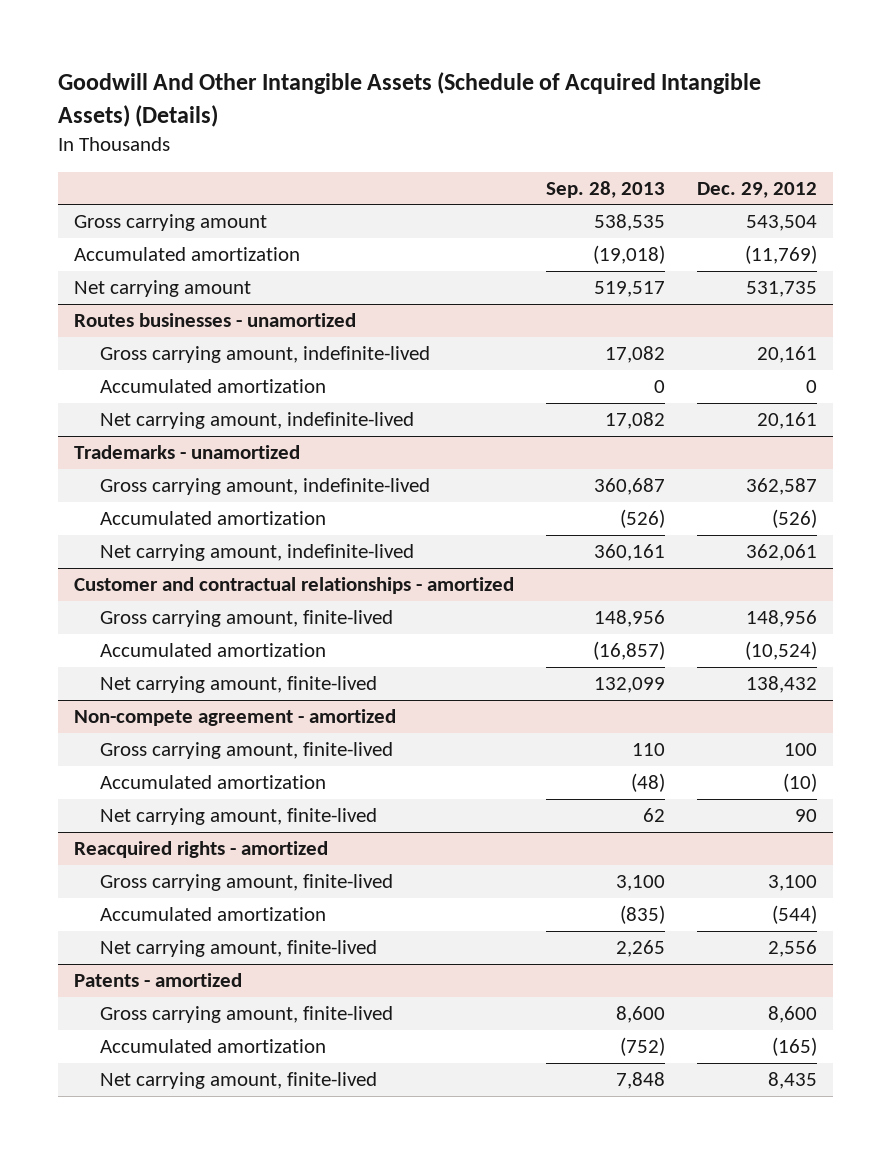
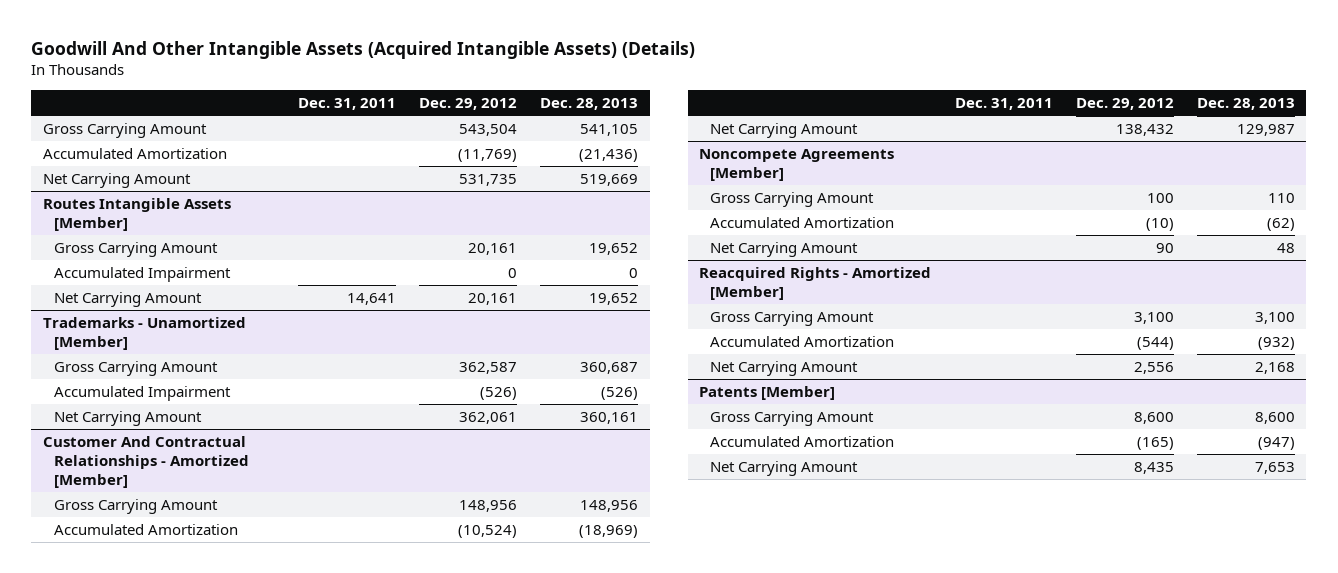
- Goodwill And Other Intangible Assets (Schedule of Acquired Intangible Assets) (Details)
+ Goodwill And Other Intangible Assets (Acquired Intangible Assets) (Details)
- | Sep. 28, 2013 | Dec. 29, 2012
+ | Dec. 31, 2011 | Dec. 29, 2012 | Dec. 28, 2013
- Gross carrying amount | 538,535 | 543,504
- Accumulated amortization | (19,018) | (11,769)
- Net carrying amount | 519,517 | 531,735
- Routes businesses - unamortized
- Gross carrying amount, indefinite-lived | 17,082 | 20,161
- Accumulated amortization | 0 | 0
- Net carrying amount, indefinite-lived | 17,082 | 20,161
- Trademarks - unamortized
- Gross carrying amount, indefinite-lived | 360,687 | 362,587
- Accumulated amortization | (526) | (526)
- Net carrying amount, indefinite-lived | 360,161 | 362,061
- Customer and contractual relationships - amortized
- Gross carrying amount, finite-lived | 148,956 | 148,956
- Accumulated amortization | (16,857) | (10,524)
- Net carrying amount, finite-lived | 132,099 | 138,432
- Non-compete agreement - amortized
- Gross carrying amount, finite-lived | 110 | 100
- Accumulated amortization | (48) | (10)
- Net carrying amount, finite-lived | 62 | 90
- Reacquired rights - amortized
- Gross carrying amount, finite-lived | 3,100 | 3,100
- Accumulated amortization | (835) | (544)
- Net carrying amount, finite-lived | 2,265 | 2,556
- Patents - amortized
- Gross carrying amount, finite-lived | 8,600 | 8,600
- Accumulated amortization | (752) | (165)
- Net carrying amount, finite-lived | 7,848 | 8,435
+ Gross Carrying Amount | | 543,504 | 541,105
+ Accumulated Amortization | | (11,769) | (21,436)
+ Net Carrying Amount | | 531,735 | 519,669
+ Routes Intangible Assets [Member]
+ Gross Carrying Amount | | 20,161 | 19,652
+ Accumulated Impairment | | 0 | 0
+ Net Carrying Amount | 14,641 | 20,161 | 19,652
+ Trademarks - Unamortized [Member]
+ Gross Carrying Amount | | 362,587 | 360,687
+ Accumulated Impairment | | (526) | (526)
+ Net Carrying Amount | | 362,061 | 360,161
+ Customer And Contractual Relationships - Amortized [Member]
+ Gross Carrying Amount | | 148,956 | 148,956
+ Accumulated Amortization | | (10,524) | (18,969)
+ Net Carrying Amount | | 138,432 | 129,987
+ Noncompete Agreements [Member]
+ Gross Carrying Amount | | 100 | 110
+ Accumulated Amortization | | (10) | (62)
+ Net Carrying Amount | | 90 | 48
+ Reacquired Rights - Amortized [Member]
+ Gross Carrying Amount | | 3,100 | 3,100
+ Accumulated Amortization | | (544) | (932)
+ Net Carrying Amount | | 2,556 | 2,168
+ Patents [Member]
+ Gross Carrying Amount | | 8,600 | 8,600
+ Accumulated Amortization | | (165) | (947)
+ Net Carrying Amount | | 8,435 | 7,653

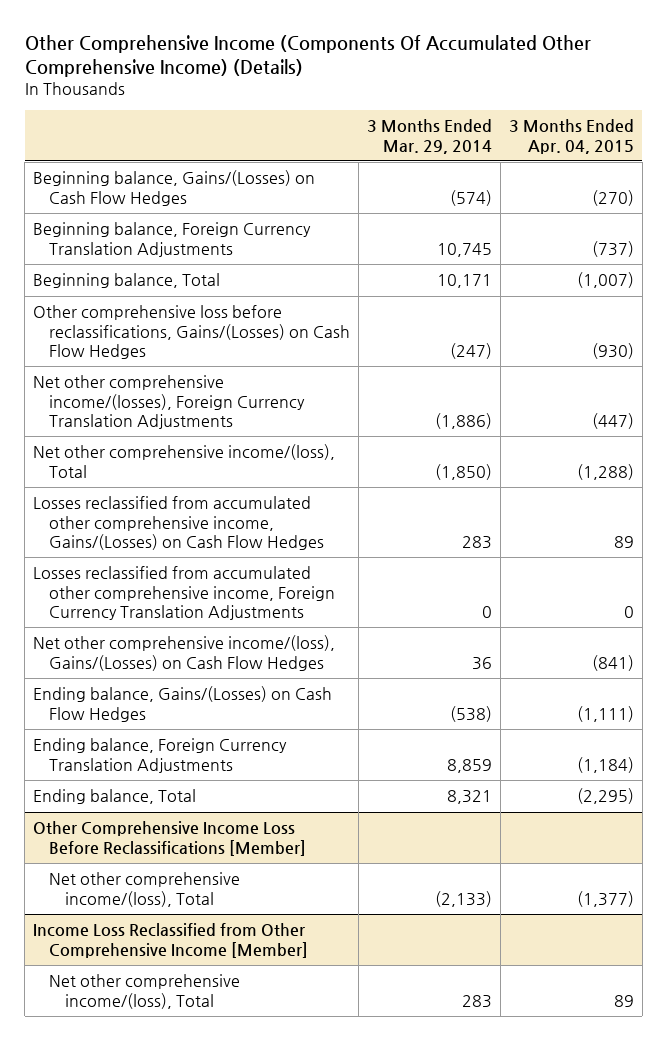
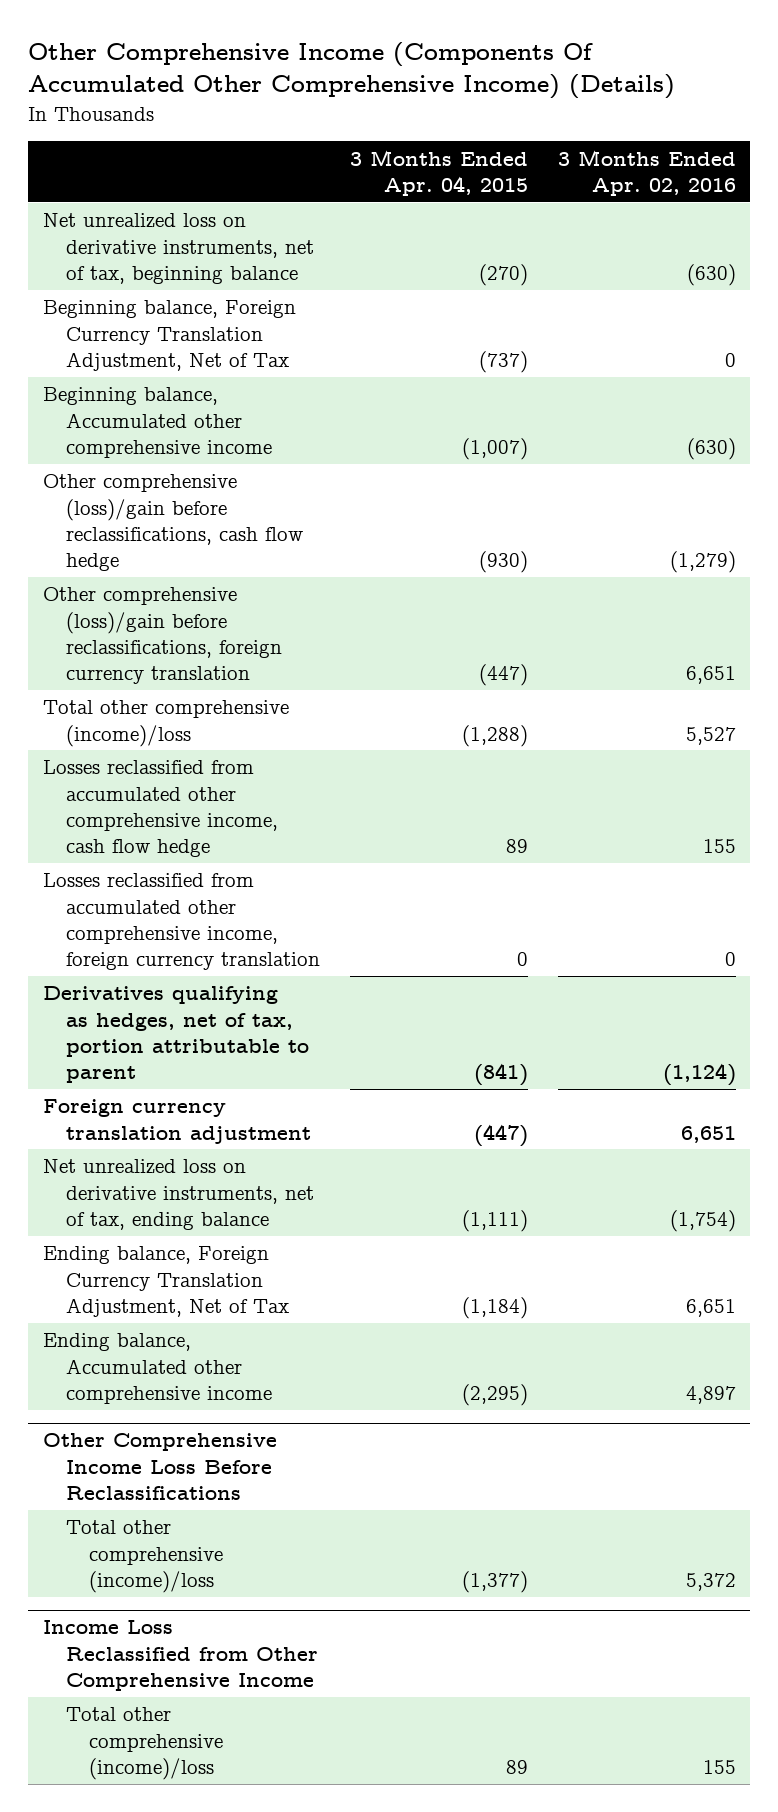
- | 3 Months Ended Mar. 29, 2014 | 3 Months Ended Apr. 04, 2015
+ | 3 Months Ended Apr. 04, 2015 | 3 Months Ended Apr. 02, 2016
- Beginning balance, Gains/(Losses) on Cash Flow Hedges | (574) | (270)
- Beginning balance, Foreign Currency Translation Adjustments | 10,745 | (737)
- Beginning balance, Total | 10,171 | (1,007)
- Other comprehensive loss before reclassifications, Gains/(Losses) on Cash Flow Hedges | (247) | (930)
- Net other comprehensive income/(losses), Foreign Currency Translation Adjustments | (1,886) | (447)
- Net other comprehensive income/(loss), Total | (1,850) | (1,288)
- Losses reclassified from accumulated other comprehensive income, Gains/(Losses) on Cash Flow Hedges | 283 | 89
- Losses reclassified from accumulated other comprehensive income, Foreign Currency Translation Adjustments | 0 | 0
- Net other comprehensive income/(loss), Gains/(Losses) on Cash Flow Hedges | 36 | (841)
- Ending balance, Gains/(Losses) on Cash Flow Hedges | (538) | (1,111)
- Ending balance, Foreign Currency Translation Adjustments | 8,859 | (1,184)
- Ending balance, Total | 8,321 | (2,295)
- Other Comprehensive Income Loss Before Reclassifications [Member]
- Net other comprehensive income/(loss), Total | (2,133) | (1,377)
- Income Loss Reclassified from Other Comprehensive Income [Member]
- Net other comprehensive income/(loss), Total | 283 | 89
+ Net unrealized loss on derivative instruments, net of tax, beginning balance | (270) | (630)
+ Beginning balance, Foreign Currency Translation Adjustment, Net of Tax | (737) | 0
+ Beginning balance, Accumulated other comprehensive income | (1,007) | (630)
+ Other comprehensive (loss)/gain before reclassifications, cash flow hedge | (930) | (1,279)
+ Other comprehensive (loss)/gain before reclassifications, foreign currency translation | (447) | 6,651
+ Total other comprehensive (income)/loss | (1,288) | 5,527
+ Losses reclassified from accumulated other comprehensive income, cash flow hedge | 89 | 155
+ Losses reclassified from accumulated other comprehensive income, foreign currency translation | 0 | 0
+ Derivatives qualifying as hedges, net of tax, portion attributable to parent | (841) | (1,124)
+ Foreign currency translation adjustment | (447) | 6,651
+ Net unrealized loss on derivative instruments, net of tax, ending balance | (1,111) | (1,754)
+ Ending balance, Foreign Currency Translation Adjustment, Net of Tax | (1,184) | 6,651
+ Ending balance, Accumulated other comprehensive income | (2,295) | 4,897
+ Other Comprehensive Income Loss Before Reclassifications
+ Total other comprehensive (income)/loss | (1,377) | 5,372
+ Income Loss Reclassified from Other Comprehensive Income
+ Total other comprehensive (income)/loss | 89 | 155

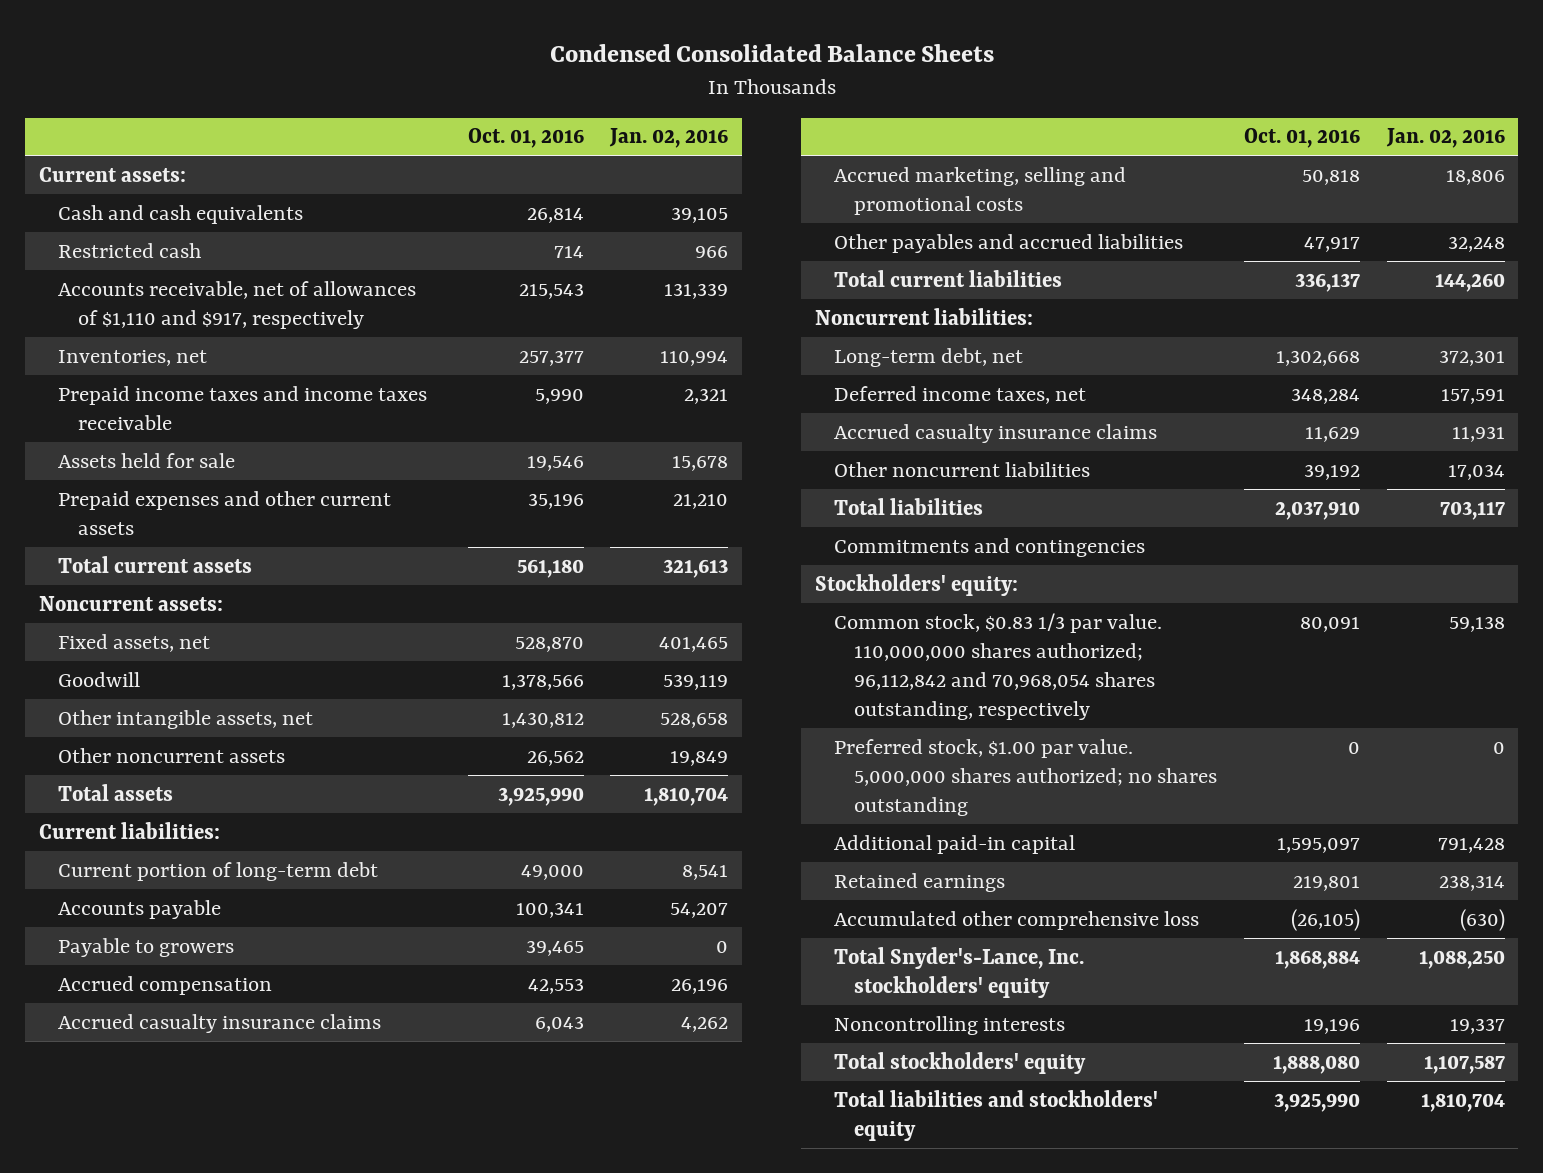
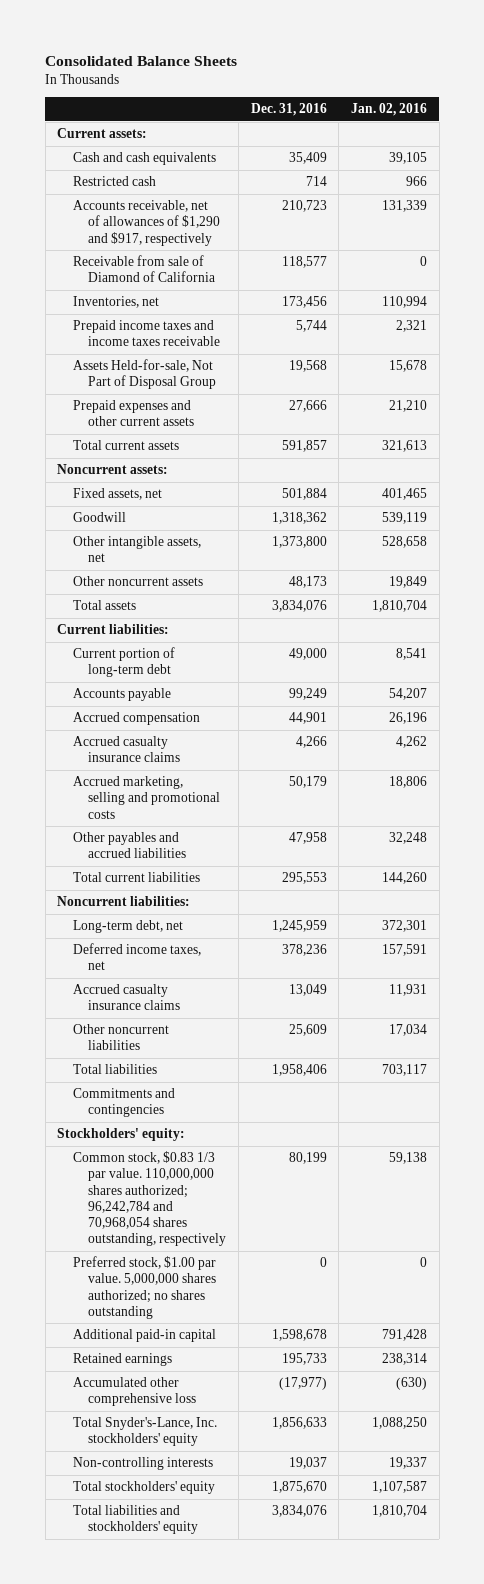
- Condensed Consolidated Balance Sheets
+ Consolidated Balance Sheets
- | Oct. 01, 2016 | Jan. 02, 2016
+ | Dec. 31, 2016 | Jan. 02, 2016
- Accounts receivable, net of allowances of $1,110 and $917, respectively | 215,543 | 131,339
+ Accounts receivable, net of allowances of $1,290 and $917, respectively | 210,723 | 131,339
+ Receivable from sale of Diamond of California | 118,577 | 0
- Assets held for sale | 19,546 | 15,678
+ Assets Held-for-sale, Not Part of Disposal Group | 19,568 | 15,678
- Payable to growers | 39,465 | 0
- Common stock, $0.83 1/3 par value. 110,000,000 shares authorized; 96,112,842 and 70,968,054 shares outstanding, respectively | 80,091 | 59,138
+ Common stock, $0.83 1/3 par value. 110,000,000 shares authorized; 96,242,784 and 70,968,054 shares outstanding, respectively | 80,199 | 59,138
- Noncontrolling interests | 19,196 | 19,337
+ Non-controlling interests | 19,037 | 19,337

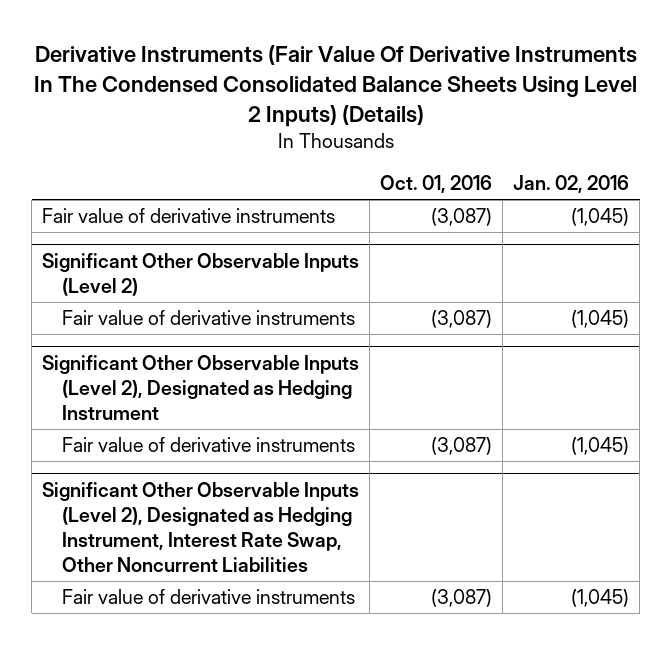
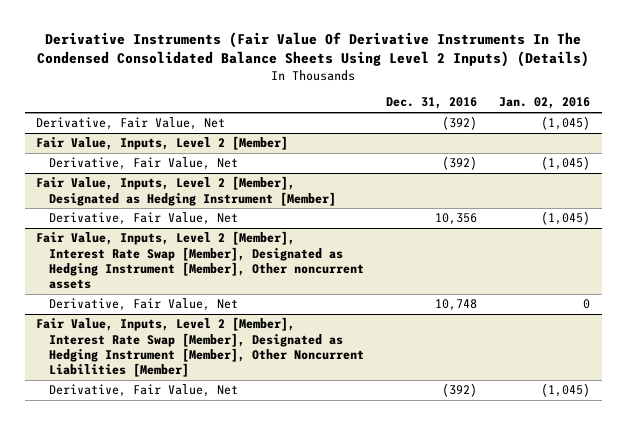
- | Oct. 01, 2016 | Jan. 02, 2016
+ | Dec. 31, 2016 | Jan. 02, 2016
- Fair value of derivative instruments | (3,087) | (1,045)
- Significant Other Observable Inputs (Level 2)
- Fair value of derivative instruments | (3,087) | (1,045)
- Significant Other Observable Inputs (Level 2), Designated as Hedging Instrument
- Fair value of derivative instruments | (3,087) | (1,045)
- Significant Other Observable Inputs (Level 2), Designated as Hedging Instrument, Interest Rate Swap, Other Noncurrent Liabilities
- Fair value of derivative instruments | (3,087) | (1,045)
+ Derivative, Fair Value, Net | (392) | (1,045)
+ Fair Value, Inputs, Level 2 [Member]
+ Derivative, Fair Value, Net | (392) | (1,045)
+ Fair Value, Inputs, Level 2 [Member], Designated as Hedging Instrument [Member]
+ Derivative, Fair Value, Net | 10,356 | (1,045)
+ Fair Value, Inputs, Level 2 [Member], Interest Rate Swap [Member], Designated as Hedging Instrument [Member], Other noncurrent assets
+ Derivative, Fair Value, Net | 10,748 | 0
+ Fair Value, Inputs, Level 2 [Member], Interest Rate Swap [Member], Designated as Hedging Instrument [Member], Other Noncurrent Liabilities [Member]
+ Derivative, Fair Value, Net | (392) | (1,045)

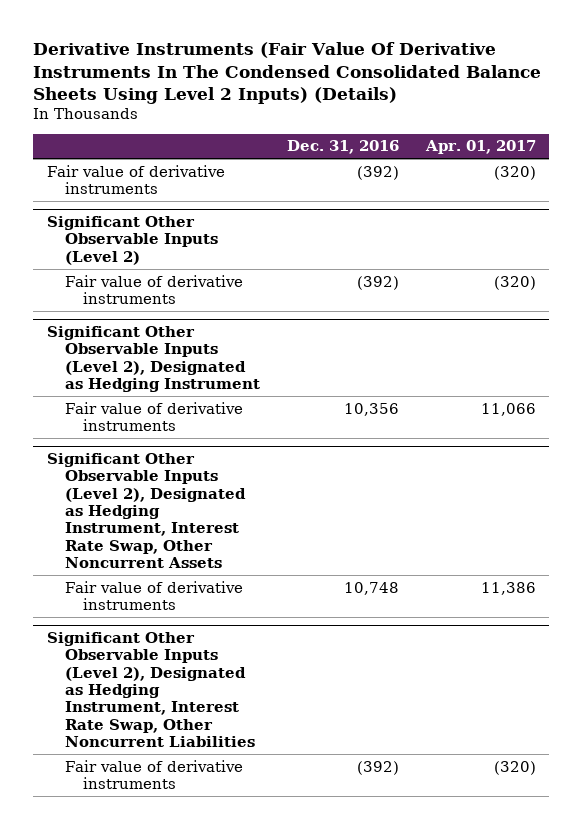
- | Dec. 31, 2016 | Jan. 02, 2016
+ | Dec. 31, 2016 | Apr. 01, 2017
- Derivative, Fair Value, Net | (392) | (1,045)
- Fair Value, Inputs, Level 2 [Member]
- Derivative, Fair Value, Net | (392) | (1,045)
- Fair Value, Inputs, Level 2 [Member], Designated as Hedging Instrument [Member]
- Derivative, Fair Value, Net | 10,356 | (1,045)
- Fair Value, Inputs, Level 2 [Member], Interest Rate Swap [Member], Designated as Hedging Instrument [Member], Other noncurrent assets
- Derivative, Fair Value, Net | 10,748 | 0
- Fair Value, Inputs, Level 2 [Member], Interest Rate Swap [Member], Designated as Hedging Instrument [Member], Other Noncurrent Liabilities [Member]
- Derivative, Fair Value, Net | (392) | (1,045)
+ Fair value of derivative instruments | (392) | (320)
+ Significant Other Observable Inputs (Level 2)
+ Fair value of derivative instruments | (392) | (320)
+ Significant Other Observable Inputs (Level 2), Designated as Hedging Instrument
+ Fair value of derivative instruments | 10,356 | 11,066
+ Significant Other Observable Inputs (Level 2), Designated as Hedging Instrument, Interest Rate Swap, Other Noncurrent Assets
+ Fair value of derivative instruments | 10,748 | 11,386
+ Significant Other Observable Inputs (Level 2), Designated as Hedging Instrument, Interest Rate Swap, Other Noncurrent Liabilities
+ Fair value of derivative instruments | (392) | (320)

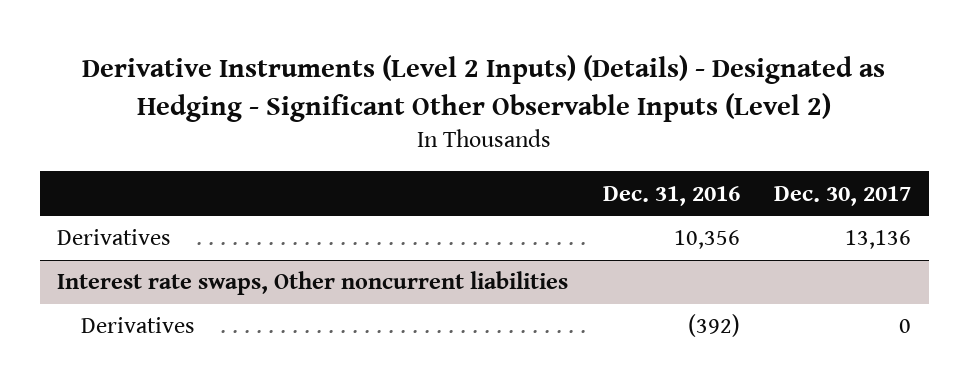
- Derivative Instruments (Fair Value Of Derivative Instruments In The Condensed Consolidated Balance Sheets Using Level 2 Inputs) (Details)
+ Derivative Instruments (Level 2 Inputs) (Details) - Designated as Hedging - Significant Other Observable Inputs (Level 2)
- | Dec. 31, 2016 | Apr. 01, 2017
+ | Dec. 31, 2016 | Dec. 30, 2017
- Fair value of derivative instruments | (392) | (320)
- Significant Other Observable Inputs (Level 2)
- Fair value of derivative instruments | (392) | (320)
- Significant Other Observable Inputs (Level 2), Designated as Hedging Instrument
- Fair value of derivative instruments | 10,356 | 11,066
- Significant Other Observable Inputs (Level 2), Designated as Hedging Instrument, Interest Rate Swap, Other Noncurrent Assets
- Fair value of derivative instruments | 10,748 | 11,386
- Significant Other Observable Inputs (Level 2), Designated as Hedging Instrument, Interest Rate Swap, Other Noncurrent Liabilities
- Fair value of derivative instruments | (392) | (320)
+ Derivatives | 10,356 | 13,136
+ Interest rate swaps, Other noncurrent liabilities
+ Derivatives | (392) | 0

